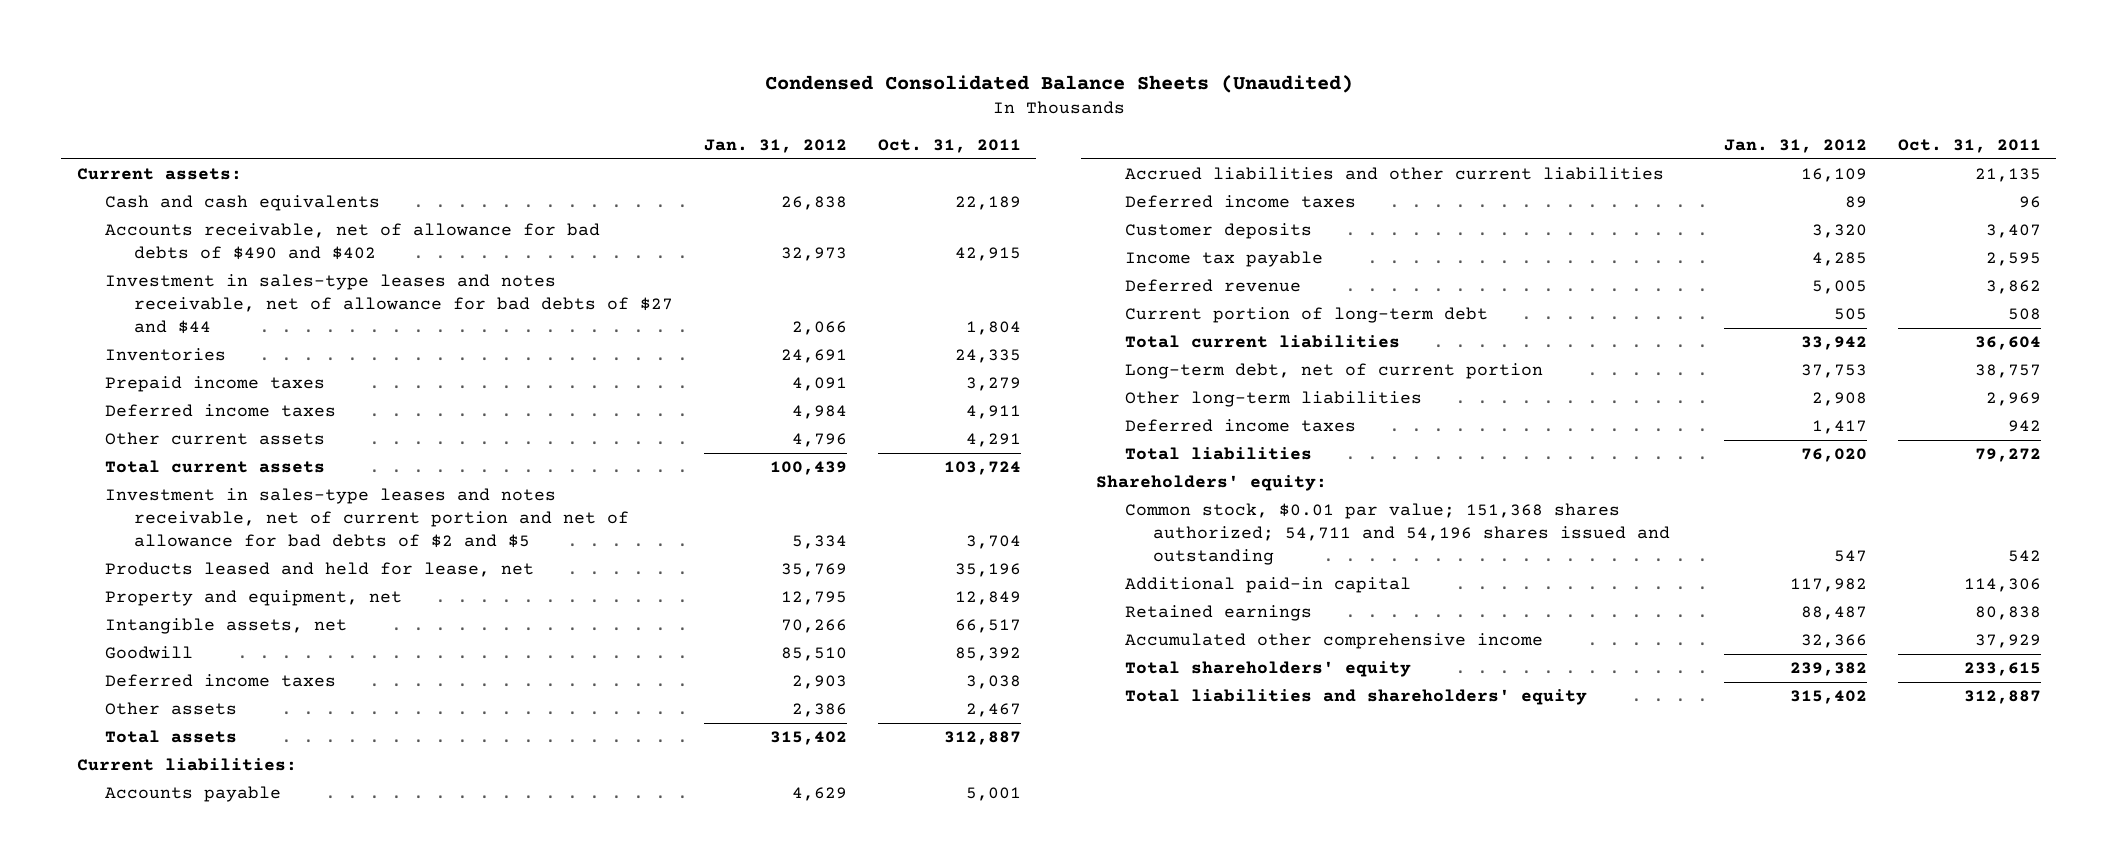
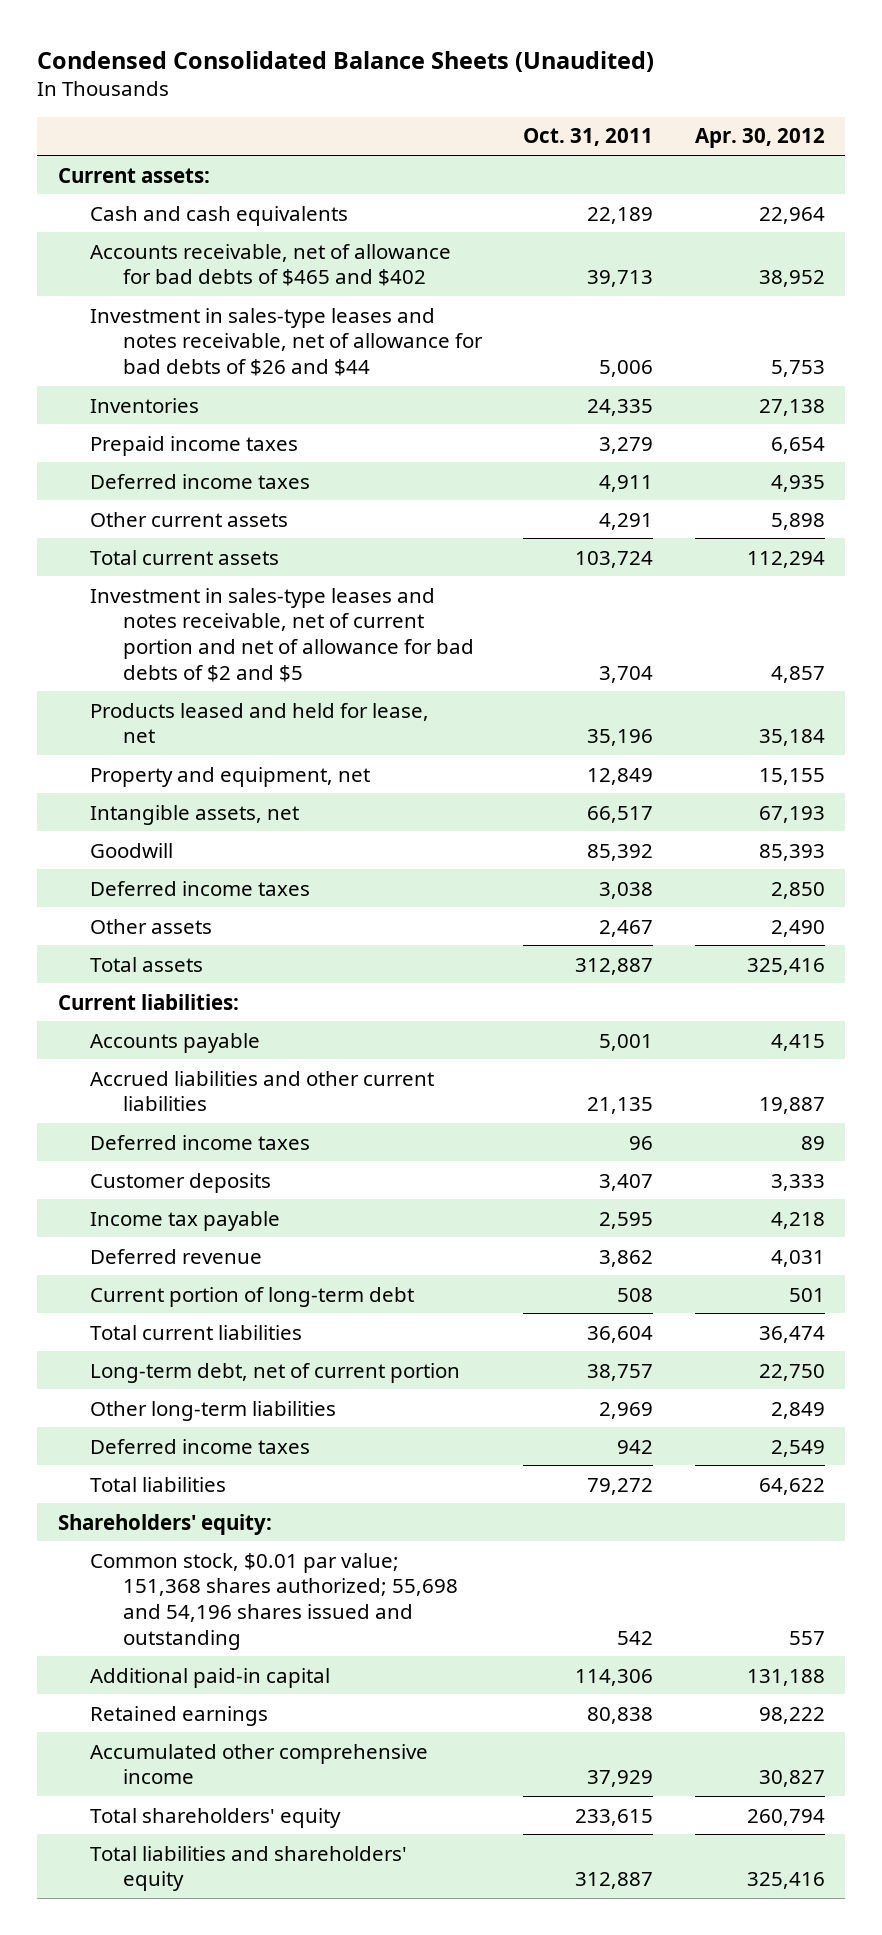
- | Jan. 31, 2012 | Oct. 31, 2011
+ | Oct. 31, 2011 | Apr. 30, 2012
- Accounts receivable, net of allowance for bad debts of $490 and $402 | 32,973 | 42,915
- Investment in sales-type leases and notes receivable, net of allowance for bad debts of $27 and $44 | 2,066 | 1,804
+ Accounts receivable, net of allowance for bad debts of $465 and $402 | 39,713 | 38,952
+ Investment in sales-type leases and notes receivable, net of allowance for bad debts of $26 and $44 | 5,006 | 5,753
- Common stock, $0.01 par value; 151,368 shares authorized; 54,711 and 54,196 shares issued and outstanding | 547 | 542
+ Common stock, $0.01 par value; 151,368 shares authorized; 55,698 and 54,196 shares issued and outstanding | 542 | 557

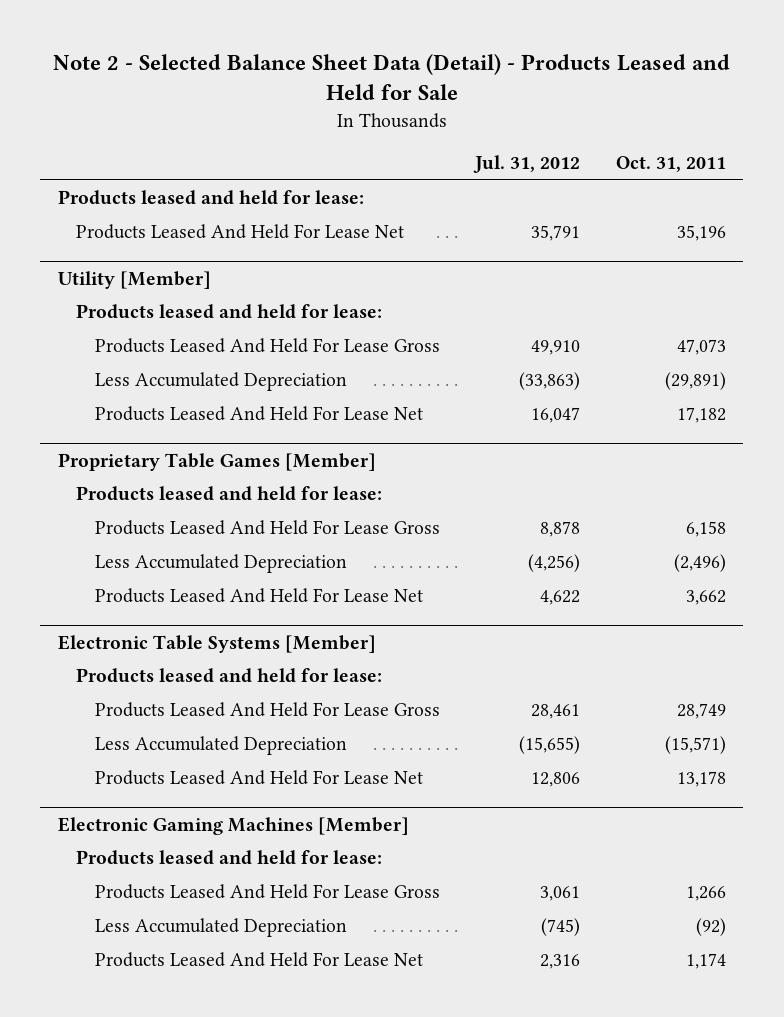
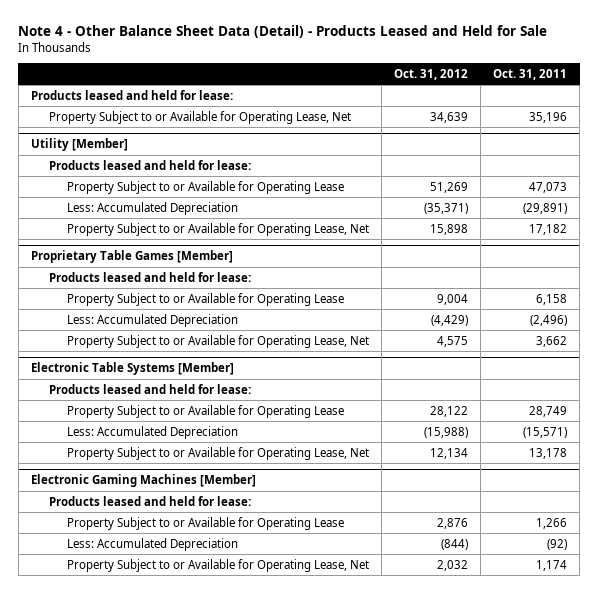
- Note 2 - Selected Balance Sheet Data (Detail) - Products Leased and Held for Sale
+ Note 4 - Other Balance Sheet Data (Detail) - Products Leased and Held for Sale
- | Jul. 31, 2012 | Oct. 31, 2011
+ | Oct. 31, 2012 | Oct. 31, 2011
- Products Leased And Held For Lease Net | 35,791 | 35,196
+ Property Subject to or Available for Operating Lease, Net | 34,639 | 35,196
@ Utility [Member]
- Products Leased And Held For Lease Gross | 49,910 | 47,073
- Less Accumulated Depreciation | (33,863) | (29,891)
- Products Leased And Held For Lease Net | 16,047 | 17,182
+ Property Subject to or Available for Operating Lease | 51,269 | 47,073
+ Less: Accumulated Depreciation | (35,371) | (29,891)
+ Property Subject to or Available for Operating Lease, Net | 15,898 | 17,182
@ Proprietary Table Games [Member]
- Products Leased And Held For Lease Gross | 8,878 | 6,158
- Less Accumulated Depreciation | (4,256) | (2,496)
- Products Leased And Held For Lease Net | 4,622 | 3,662
+ Property Subject to or Available for Operating Lease | 9,004 | 6,158
+ Less: Accumulated Depreciation | (4,429) | (2,496)
+ Property Subject to or Available for Operating Lease, Net | 4,575 | 3,662
@ Electronic Table Systems [Member]
- Products Leased And Held For Lease Gross | 28,461 | 28,749
- Less Accumulated Depreciation | (15,655) | (15,571)
- Products Leased And Held For Lease Net | 12,806 | 13,178
+ Property Subject to or Available for Operating Lease | 28,122 | 28,749
+ Less: Accumulated Depreciation | (15,988) | (15,571)
+ Property Subject to or Available for Operating Lease, Net | 12,134 | 13,178
@ Electronic Gaming Machines [Member]
- Products Leased And Held For Lease Gross | 3,061 | 1,266
- Less Accumulated Depreciation | (745) | (92)
- Products Leased And Held For Lease Net | 2,316 | 1,174
+ Property Subject to or Available for Operating Lease | 2,876 | 1,266
+ Less: Accumulated Depreciation | (844) | (92)
+ Property Subject to or Available for Operating Lease, Net | 2,032 | 1,174

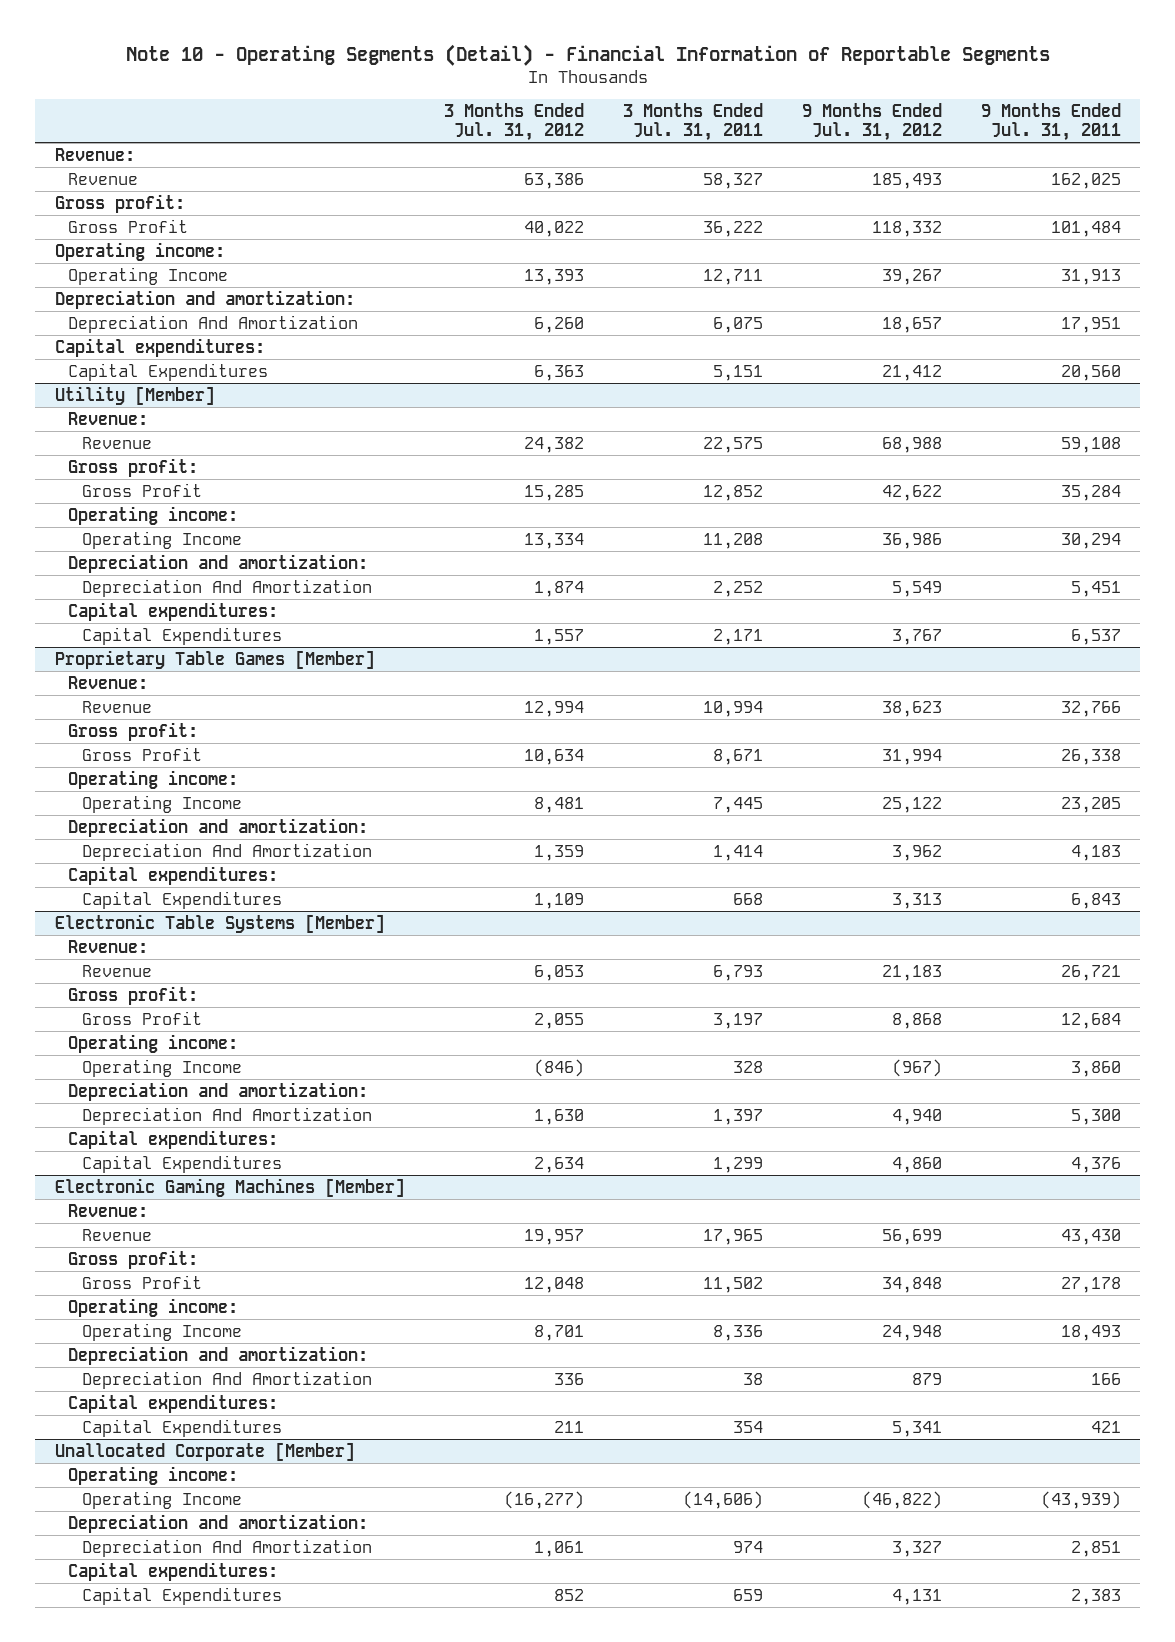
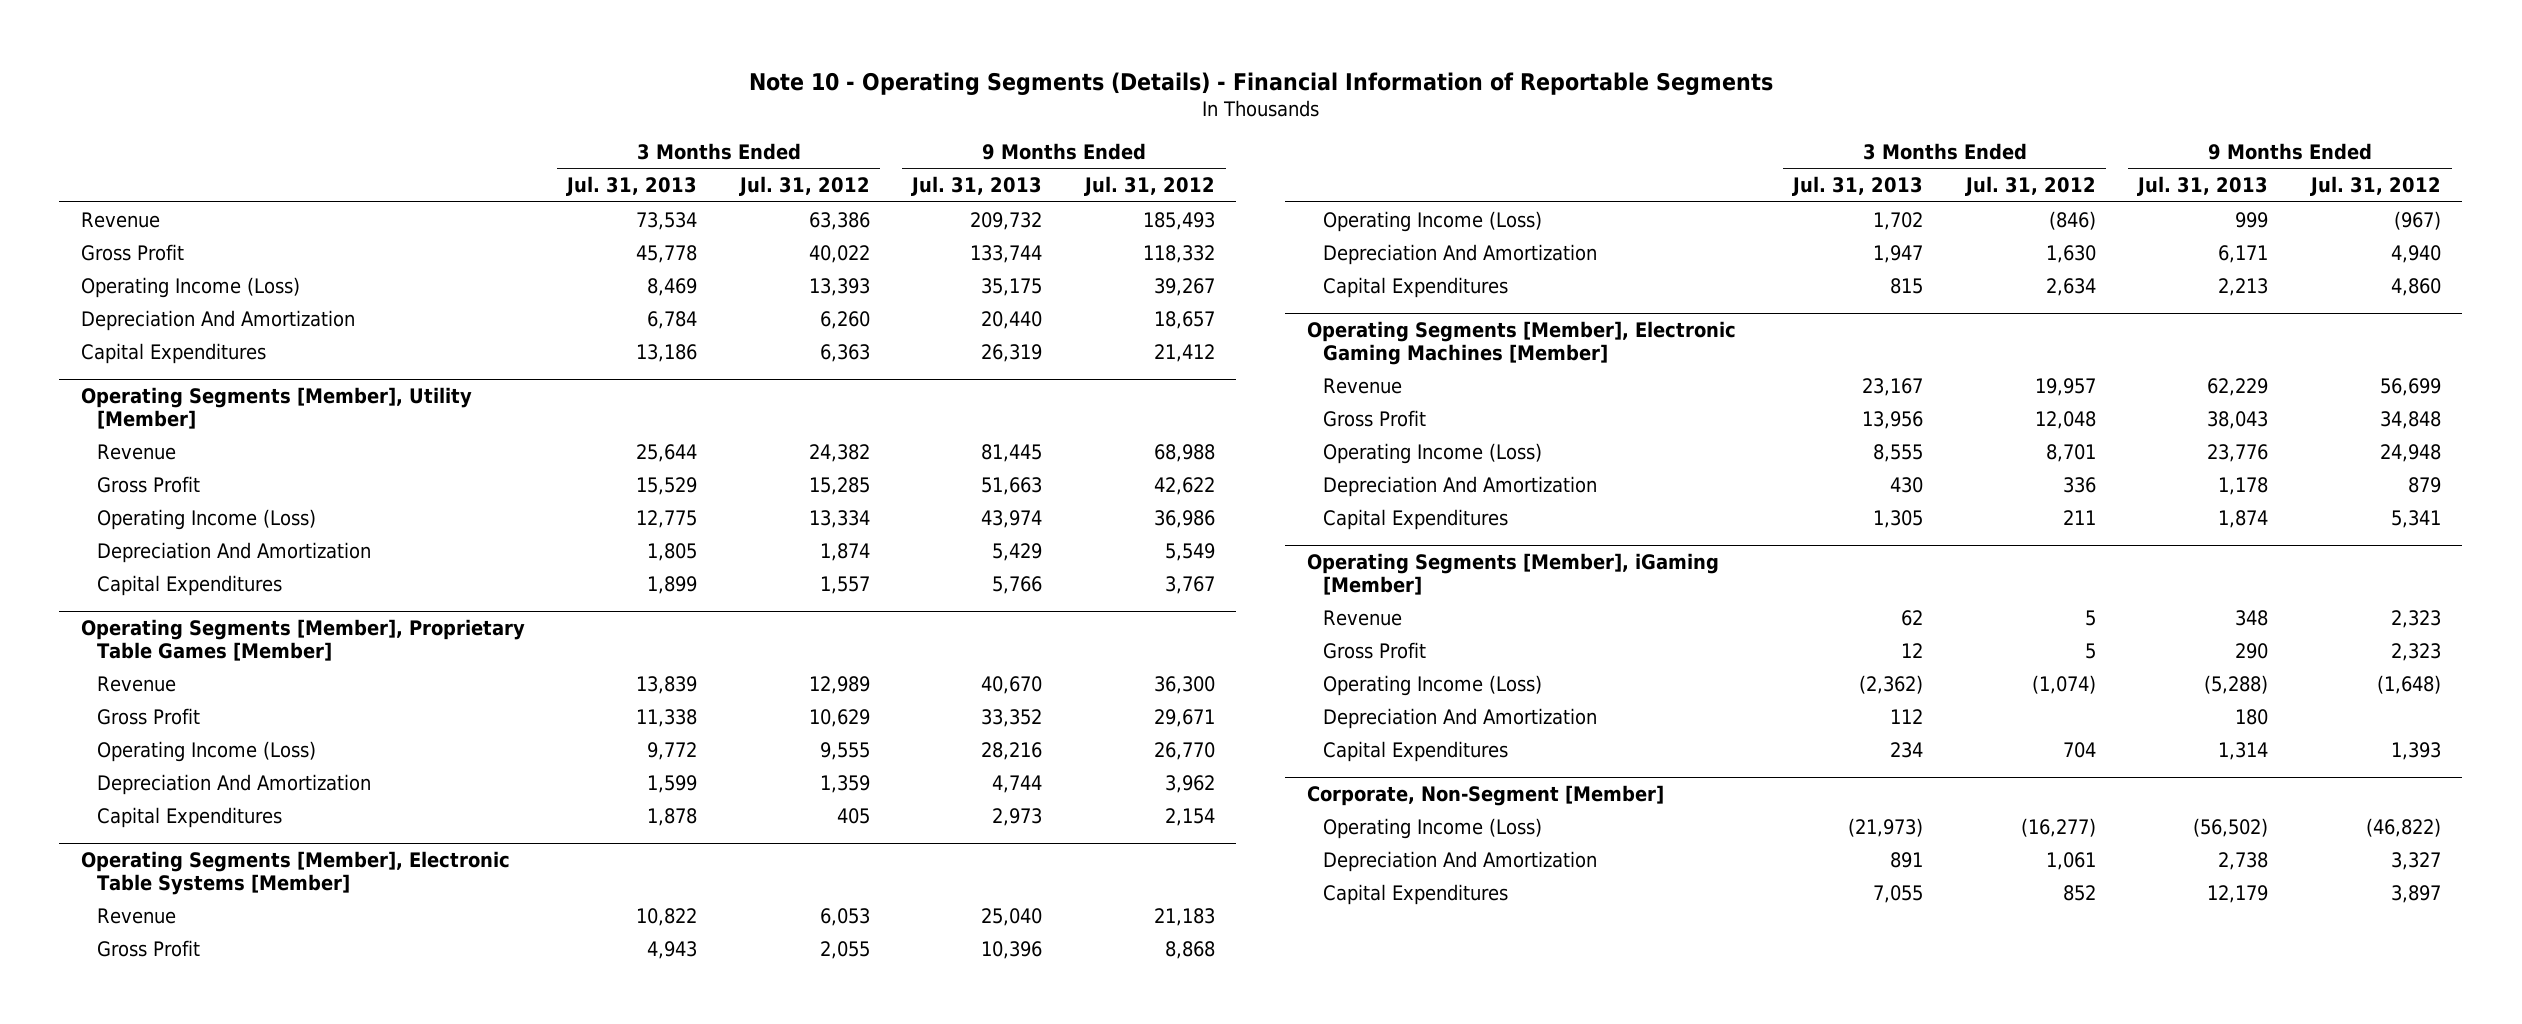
- Note 10 - Operating Segments (Detail) - Financial Information of Reportable Segments
+ Note 10 - Operating Segments (Details) - Financial Information of Reportable Segments
- | 3 Months Ended Jul. 31, 2012 | 3 Months Ended Jul. 31, 2011 | 9 Months Ended Jul. 31, 2012 | 9 Months Ended Jul. 31, 2011
+ | 3 Months Ended Jul. 31, 2013 | 3 Months Ended Jul. 31, 2012 | 9 Months Ended Jul. 31, 2013 | 9 Months Ended Jul. 31, 2012
- Revenue:
- Gross profit:
- Operating income:
- Operating Income | 13,393 | 12,711 | 39,267 | 31,913
- Depreciation and amortization:
+ Operating Income (Loss) | 8,469 | 13,393 | 35,175 | 39,267
- Capital expenditures:
- Utility [Member]
- Revenue:
+ Operating Segments [Member], Utility [Member]
- Gross profit:
- Operating income:
- Operating Income | 13,334 | 11,208 | 36,986 | 30,294
- Depreciation and amortization:
+ Operating Income (Loss) | 12,775 | 13,334 | 43,974 | 36,986
- Capital expenditures:
- Proprietary Table Games [Member]
- Revenue:
- Revenue | 12,994 | 10,994 | 38,623 | 32,766
- Gross profit:
- Gross Profit | 10,634 | 8,671 | 31,994 | 26,338
- Operating income:
- Operating Income | 8,481 | 7,445 | 25,122 | 23,205
- Depreciation and amortization:
+ Operating Segments [Member], Proprietary Table Games [Member]
+ Revenue | 13,839 | 12,989 | 40,670 | 36,300
+ Gross Profit | 11,338 | 10,629 | 33,352 | 29,671
+ Operating Income (Loss) | 9,772 | 9,555 | 28,216 | 26,770
- Capital expenditures:
- Capital Expenditures | 1,109 | 668 | 3,313 | 6,843
- Electronic Table Systems [Member]
- Revenue:
+ Capital Expenditures | 1,878 | 405 | 2,973 | 2,154
+ Operating Segments [Member], Electronic Table Systems [Member]
- Gross profit:
- Operating income:
- Operating Income | (846) | 328 | (967) | 3,860
- Depreciation and amortization:
+ Operating Income (Loss) | 1,702 | (846) | 999 | (967)
- Capital expenditures:
- Electronic Gaming Machines [Member]
- Revenue:
+ Operating Segments [Member], Electronic Gaming Machines [Member]
- Gross profit:
- Operating income:
- Operating Income | 8,701 | 8,336 | 24,948 | 18,493
- Depreciation and amortization:
+ Operating Income (Loss) | 8,555 | 8,701 | 23,776 | 24,948
- Capital expenditures:
- Unallocated Corporate [Member]
- Operating income:
- Operating Income | (16,277) | (14,606) | (46,822) | (43,939)
- Depreciation and amortization:
+ Operating Segments [Member], iGaming [Member]
+ Revenue | 62 | 5 | 348 | 2,323
+ Gross Profit | 12 | 5 | 290 | 2,323
+ Operating Income (Loss) | (2,362) | (1,074) | (5,288) | (1,648)
+ Depreciation And Amortization | 112 | | 180 |
+ Capital Expenditures | 234 | 704 | 1,314 | 1,393
+ Corporate, Non-Segment [Member]
+ Operating Income (Loss) | (21,973) | (16,277) | (56,502) | (46,822)
- Capital expenditures:
- Capital Expenditures | 852 | 659 | 4,131 | 2,383
+ Capital Expenditures | 7,055 | 852 | 12,179 | 3,897

